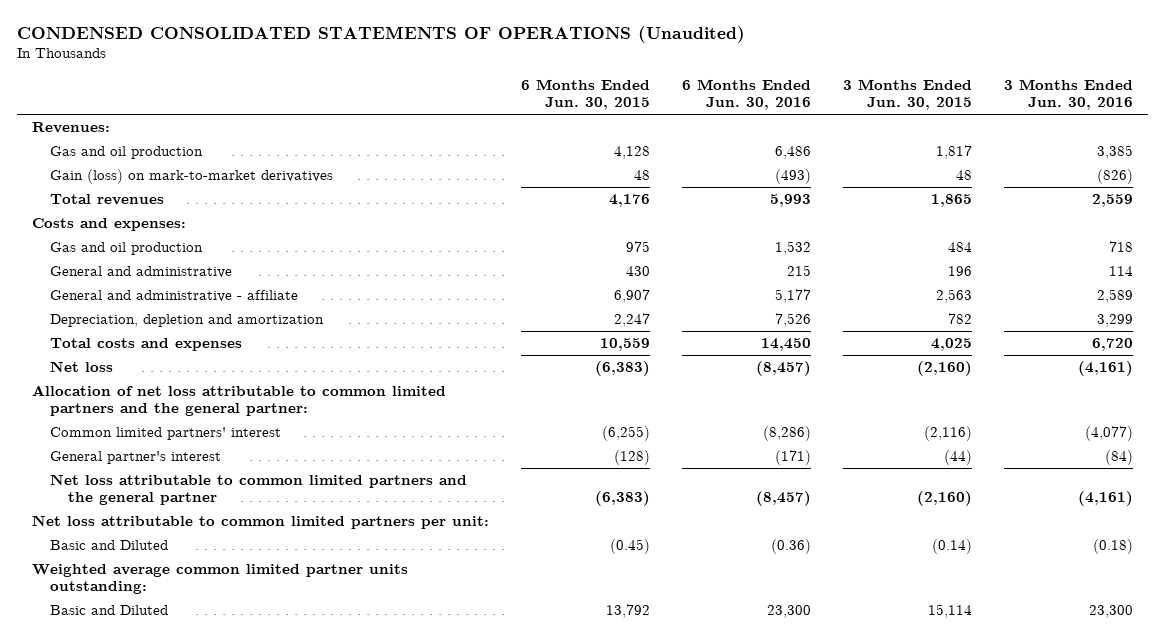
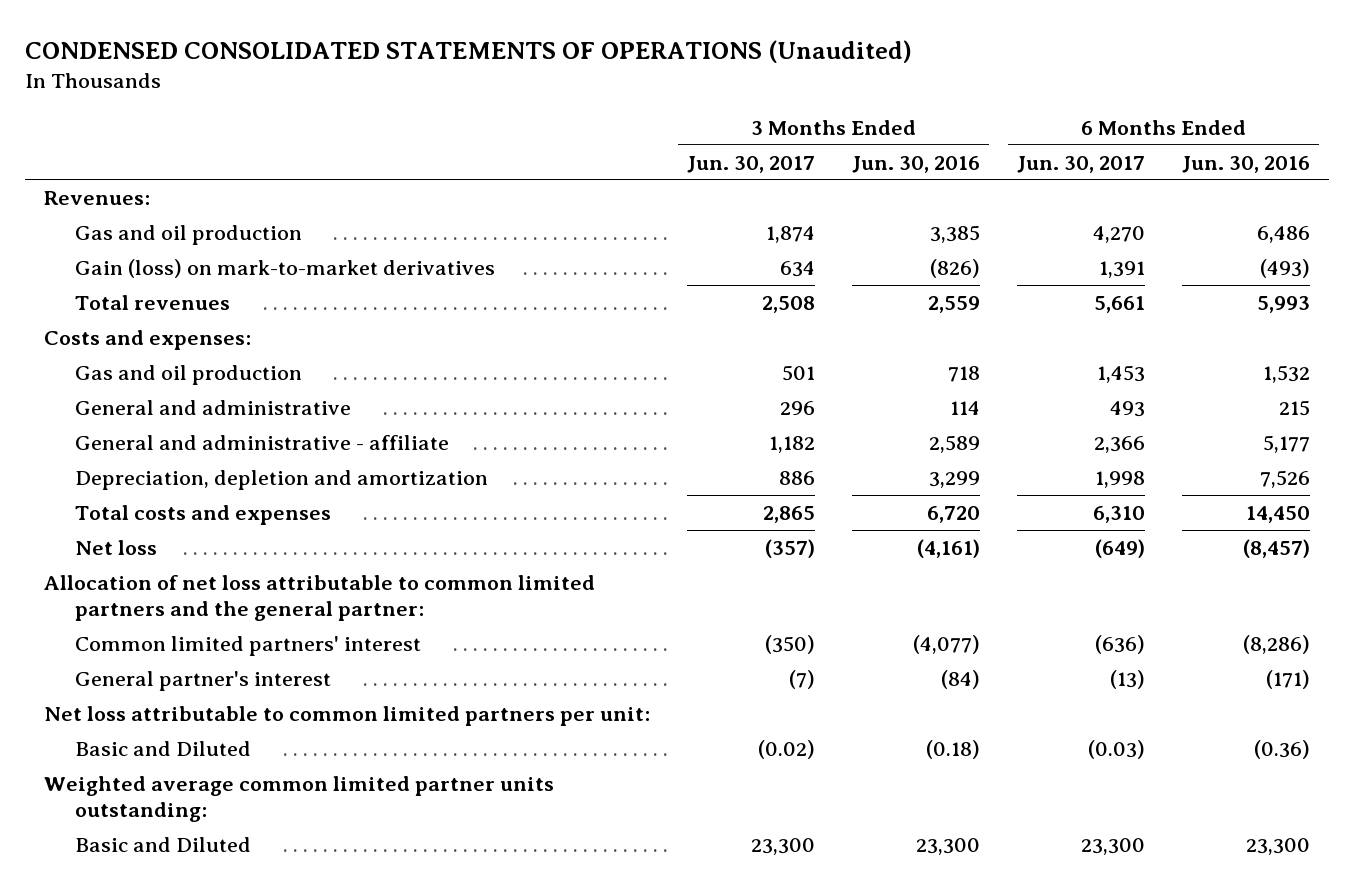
- | 6 Months Ended Jun. 30, 2015 | 6 Months Ended Jun. 30, 2016 | 3 Months Ended Jun. 30, 2015 | 3 Months Ended Jun. 30, 2016
+ | 3 Months Ended Jun. 30, 2017 | 3 Months Ended Jun. 30, 2016 | 6 Months Ended Jun. 30, 2017 | 6 Months Ended Jun. 30, 2016
- Net loss attributable to common limited partners and the general partner | (6,383) | (8,457) | (2,160) | (4,161)

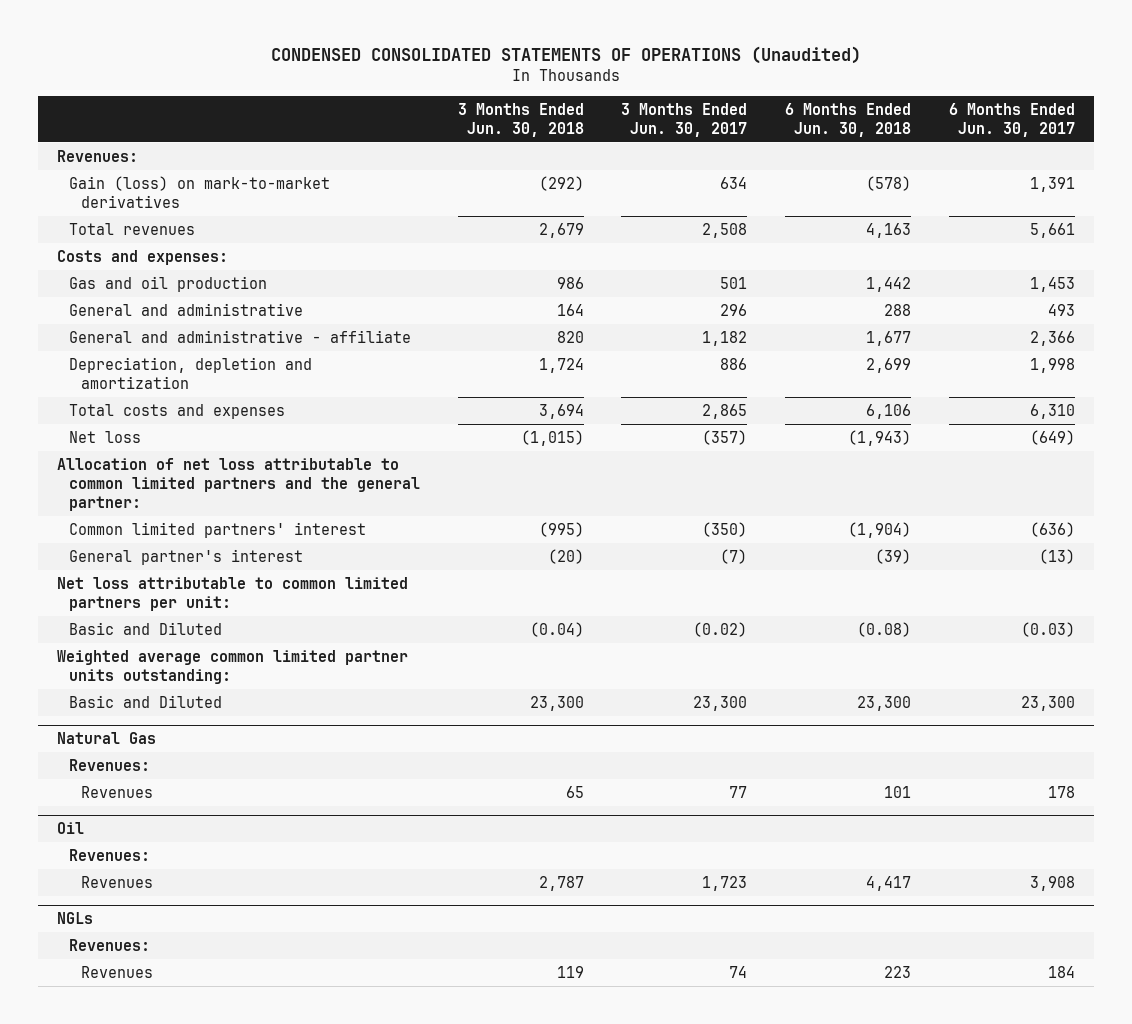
- | 3 Months Ended Jun. 30, 2017 | 3 Months Ended Jun. 30, 2016 | 6 Months Ended Jun. 30, 2017 | 6 Months Ended Jun. 30, 2016
+ | 3 Months Ended Jun. 30, 2018 | 3 Months Ended Jun. 30, 2017 | 6 Months Ended Jun. 30, 2018 | 6 Months Ended Jun. 30, 2017
- Gas and oil production | 1,874 | 3,385 | 4,270 | 6,486
+ Natural Gas
+ Revenues:
+ Revenues | 65 | 77 | 101 | 178
+ Oil
+ Revenues:
+ Revenues | 2,787 | 1,723 | 4,417 | 3,908
+ NGLs
+ Revenues:
+ Revenues | 119 | 74 | 223 | 184

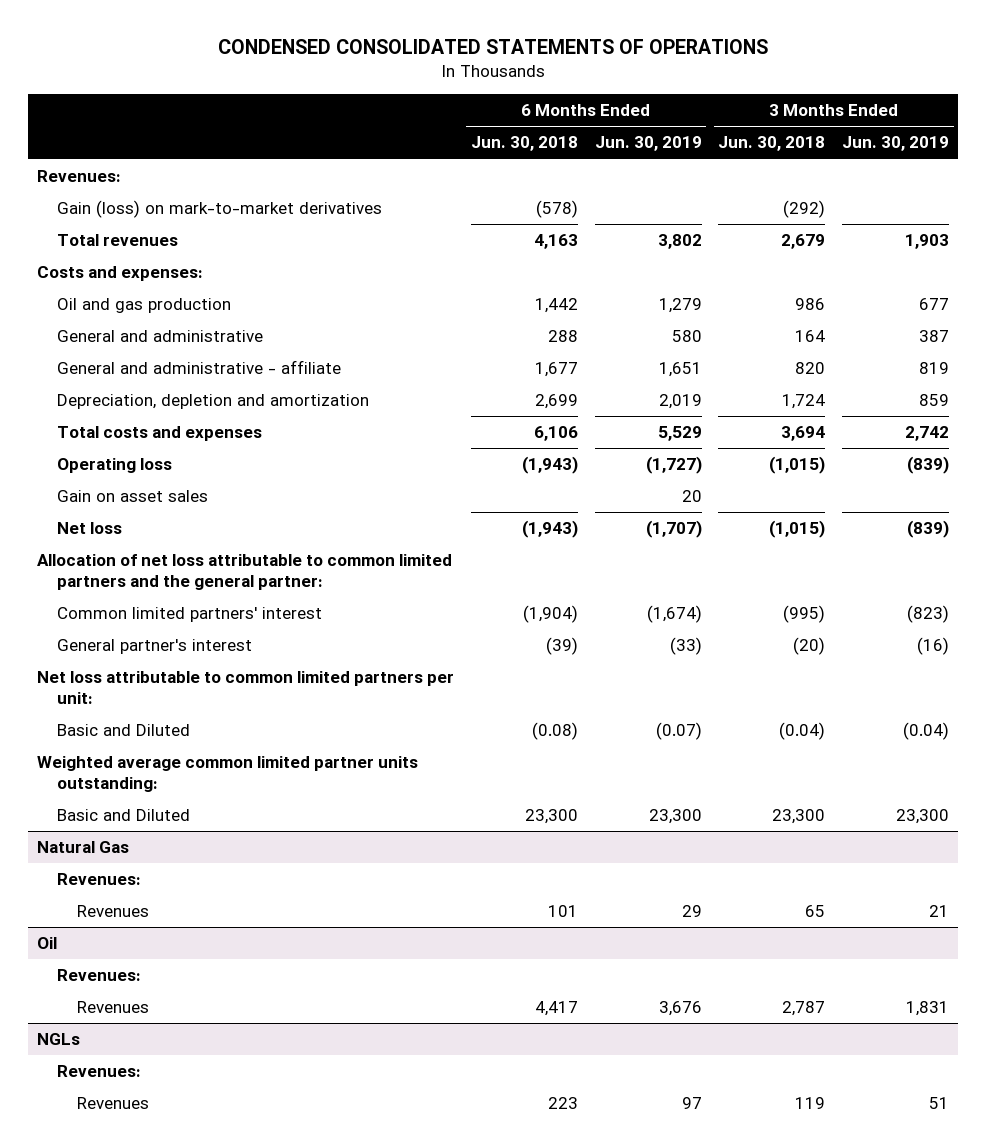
- CONDENSED CONSOLIDATED STATEMENTS OF OPERATIONS (Unaudited)
+ CONDENSED CONSOLIDATED STATEMENTS OF OPERATIONS
- | 3 Months Ended Jun. 30, 2018 | 3 Months Ended Jun. 30, 2017 | 6 Months Ended Jun. 30, 2018 | 6 Months Ended Jun. 30, 2017
+ | 6 Months Ended Jun. 30, 2018 | 6 Months Ended Jun. 30, 2019 | 3 Months Ended Jun. 30, 2018 | 3 Months Ended Jun. 30, 2019
- Gas and oil production | 986 | 501 | 1,442 | 1,453
+ Oil and gas production | 1,442 | 1,279 | 986 | 677
+ Operating loss | (1,943) | (1,727) | (1,015) | (839)
+ Gain on asset sales | | 20 | |

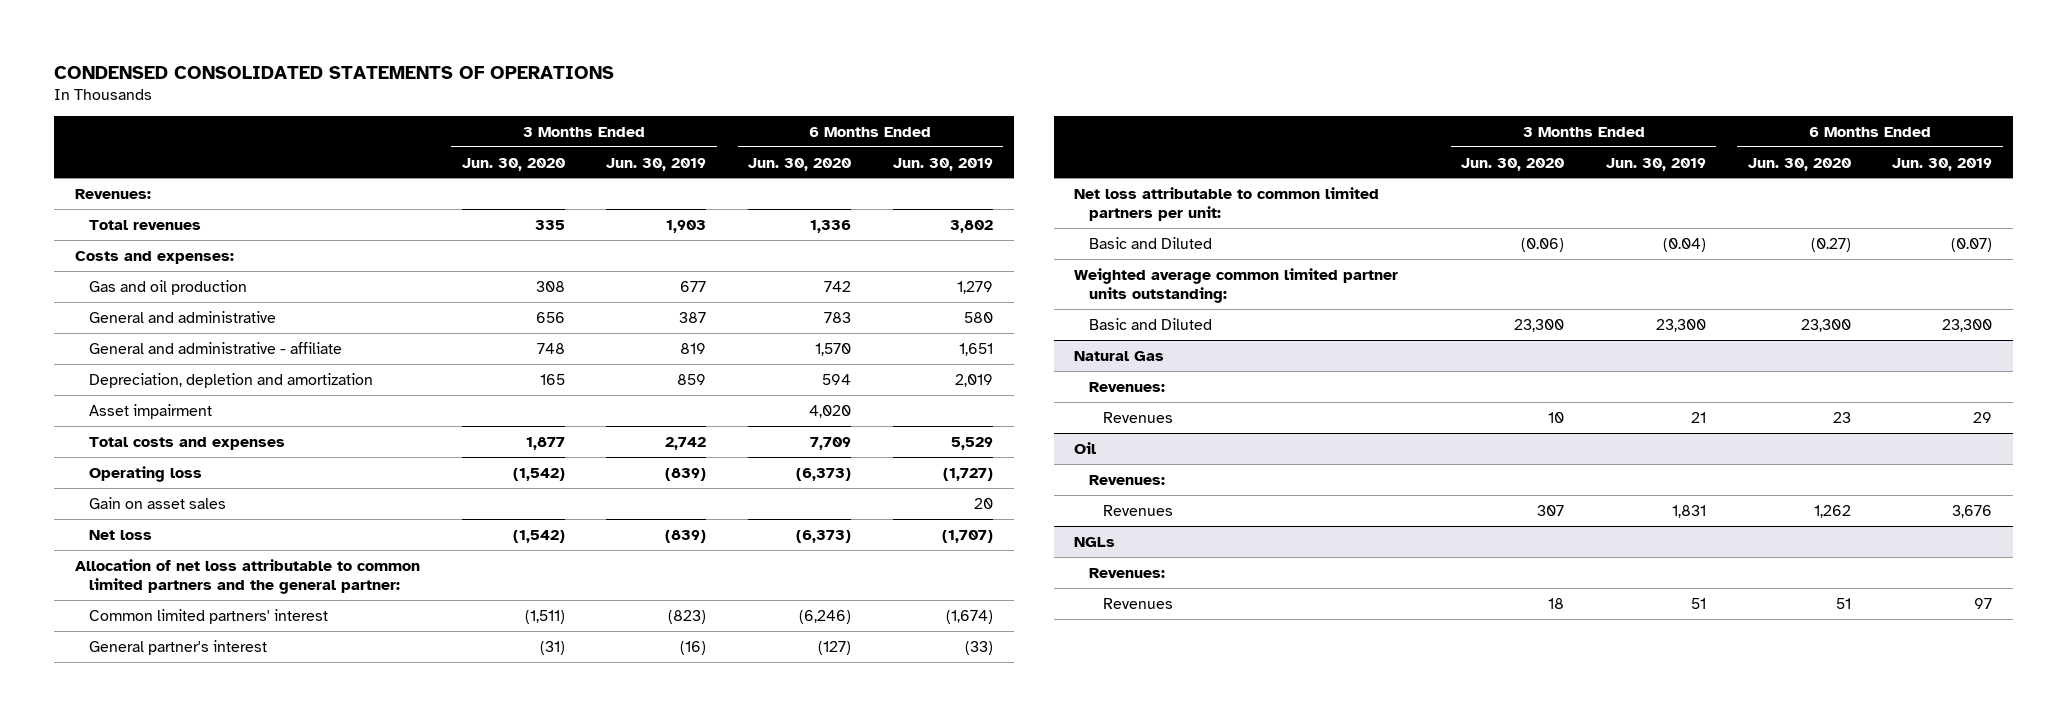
- | 6 Months Ended Jun. 30, 2018 | 6 Months Ended Jun. 30, 2019 | 3 Months Ended Jun. 30, 2018 | 3 Months Ended Jun. 30, 2019
+ | 3 Months Ended Jun. 30, 2020 | 3 Months Ended Jun. 30, 2019 | 6 Months Ended Jun. 30, 2020 | 6 Months Ended Jun. 30, 2019
- Gain (loss) on mark-to-market derivatives | (578) | | (292) |
- Oil and gas production | 1,442 | 1,279 | 986 | 677
+ Gas and oil production | 308 | 677 | 742 | 1,279
+ Asset impairment | | | 4,020 |

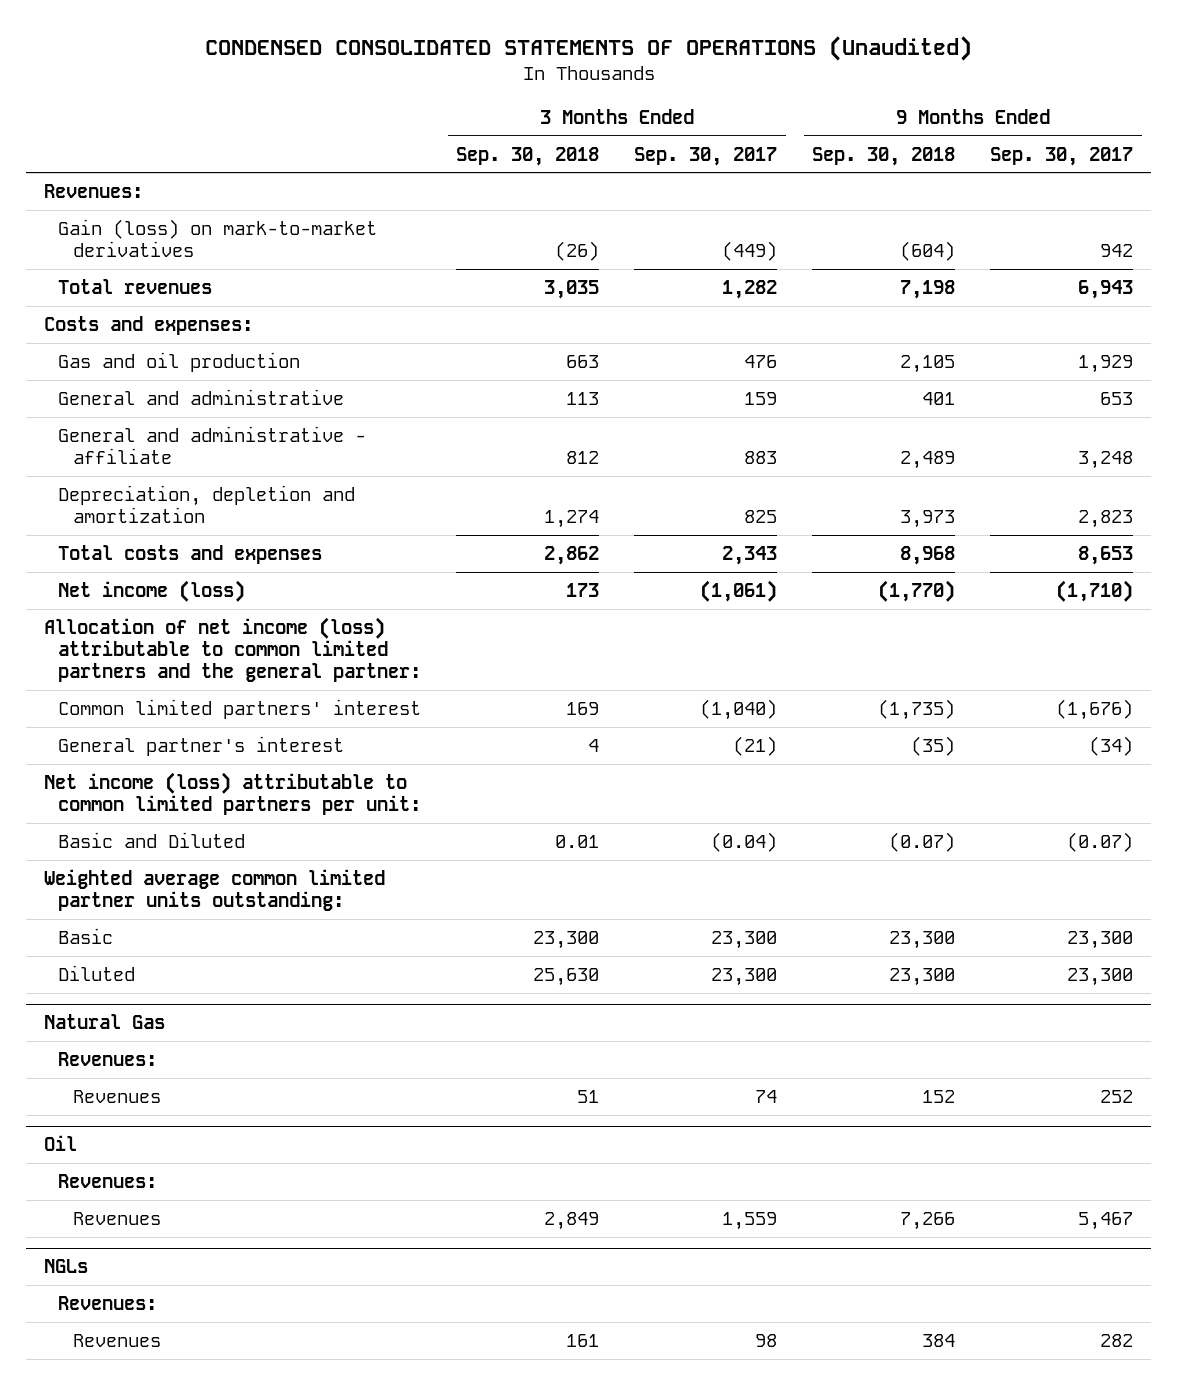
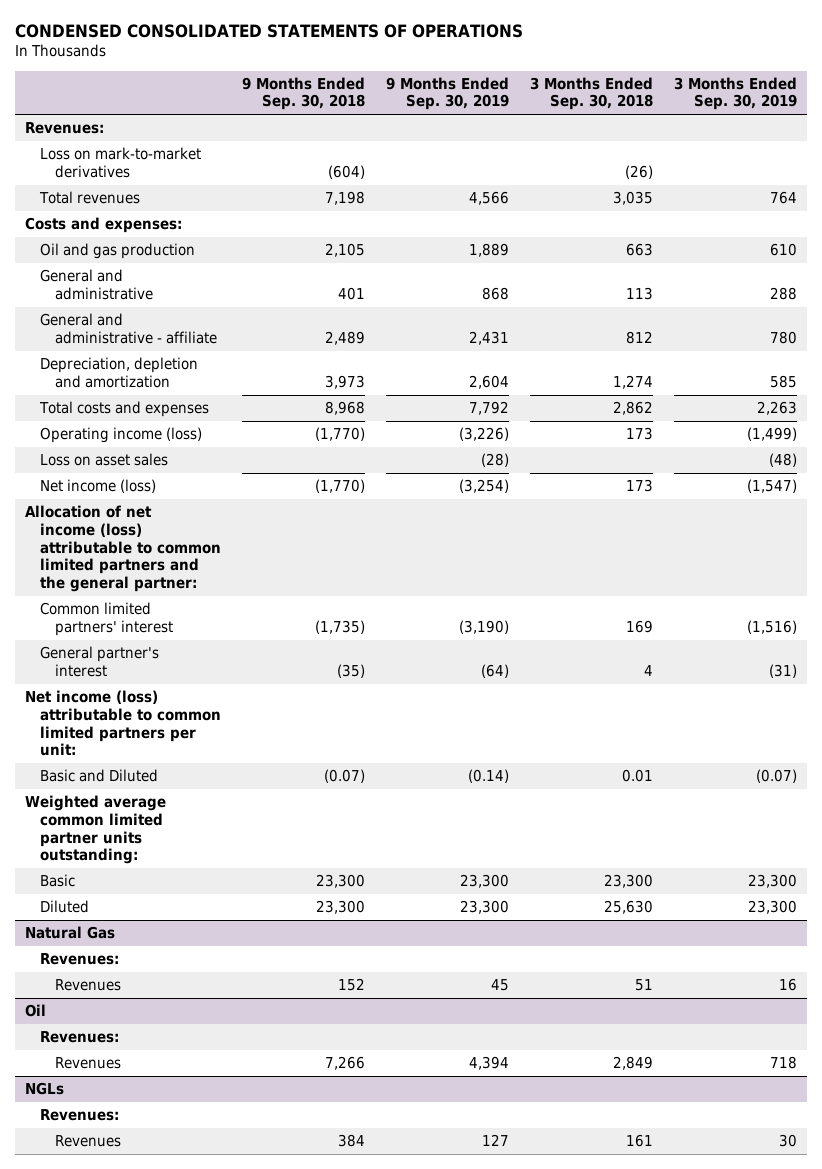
- CONDENSED CONSOLIDATED STATEMENTS OF OPERATIONS (Unaudited)
+ CONDENSED CONSOLIDATED STATEMENTS OF OPERATIONS
- | 3 Months Ended Sep. 30, 2018 | 3 Months Ended Sep. 30, 2017 | 9 Months Ended Sep. 30, 2018 | 9 Months Ended Sep. 30, 2017
+ | 9 Months Ended Sep. 30, 2018 | 9 Months Ended Sep. 30, 2019 | 3 Months Ended Sep. 30, 2018 | 3 Months Ended Sep. 30, 2019
- Gain (loss) on mark-to-market derivatives | (26) | (449) | (604) | 942
+ Loss on mark-to-market derivatives | (604) | | (26) |
- Gas and oil production | 663 | 476 | 2,105 | 1,929
+ Oil and gas production | 2,105 | 1,889 | 663 | 610
+ Operating income (loss) | (1,770) | (3,226) | 173 | (1,499)
+ Loss on asset sales | | (28) | | (48)

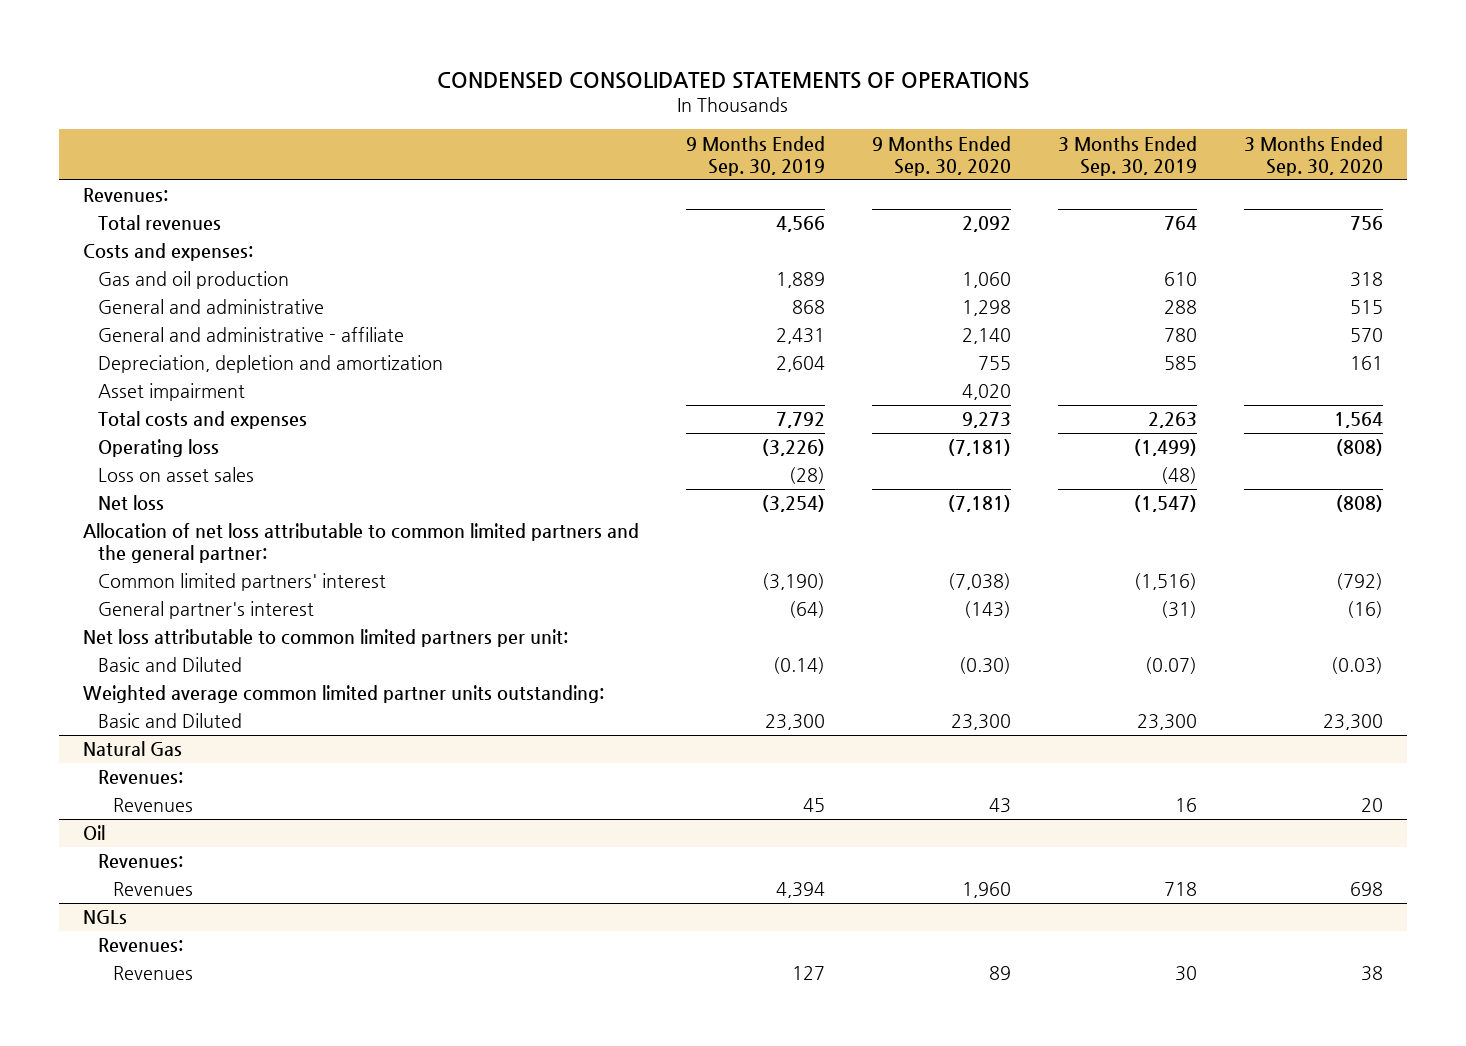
- | 9 Months Ended Sep. 30, 2018 | 9 Months Ended Sep. 30, 2019 | 3 Months Ended Sep. 30, 2018 | 3 Months Ended Sep. 30, 2019
+ | 9 Months Ended Sep. 30, 2019 | 9 Months Ended Sep. 30, 2020 | 3 Months Ended Sep. 30, 2019 | 3 Months Ended Sep. 30, 2020
- Loss on mark-to-market derivatives | (604) | | (26) |
- Oil and gas production | 2,105 | 1,889 | 663 | 610
+ Gas and oil production | 1,889 | 1,060 | 610 | 318
+ Asset impairment | | 4,020 | |
- Operating income (loss) | (1,770) | (3,226) | 173 | (1,499)
+ Operating loss | (3,226) | (7,181) | (1,499) | (808)
- Net income (loss) | (1,770) | (3,254) | 173 | (1,547)
- Allocation of net income (loss) attributable to common limited partners and the general partner:
+ Net loss | (3,254) | (7,181) | (1,547) | (808)
+ Allocation of net loss attributable to common limited partners and the general partner:
- Net income (loss) attributable to common limited partners per unit:
+ Net loss attributable to common limited partners per unit:
- Basic | 23,300 | 23,300 | 23,300 | 23,300
- Diluted | 23,300 | 23,300 | 25,630 | 23,300
+ Basic and Diluted | 23,300 | 23,300 | 23,300 | 23,300

